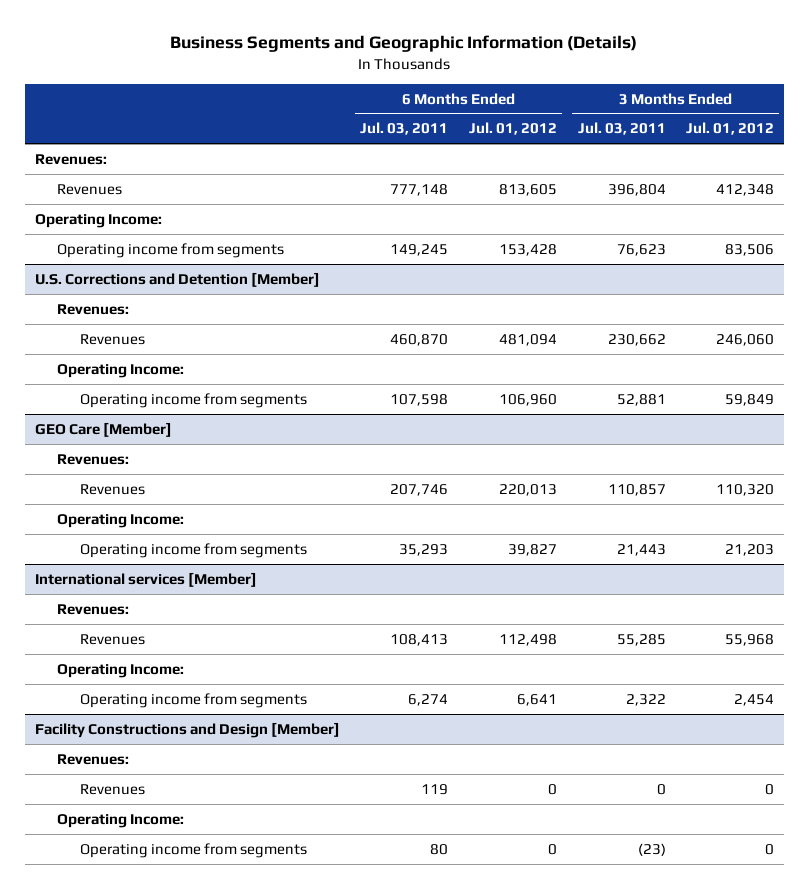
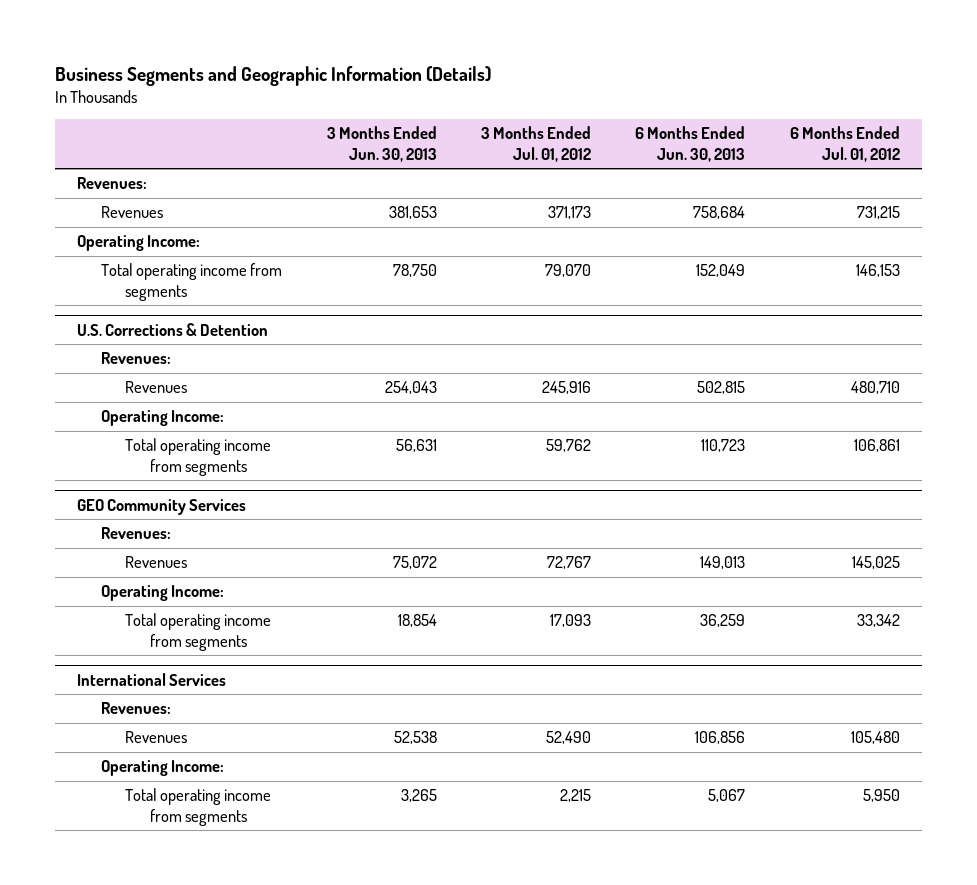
- | 6 Months Ended Jul. 03, 2011 | 6 Months Ended Jul. 01, 2012 | 3 Months Ended Jul. 03, 2011 | 3 Months Ended Jul. 01, 2012
+ | 3 Months Ended Jun. 30, 2013 | 3 Months Ended Jul. 01, 2012 | 6 Months Ended Jun. 30, 2013 | 6 Months Ended Jul. 01, 2012
- Revenues | 777,148 | 813,605 | 396,804 | 412,348
- Operating Income:
- Operating income from segments | 149,245 | 153,428 | 76,623 | 83,506
- U.S. Corrections and Detention [Member]
- Revenues:
- Revenues | 460,870 | 481,094 | 230,662 | 246,060
+ Revenues | 381,653 | 371,173 | 758,684 | 731,215
- Operating income from segments | 107,598 | 106,960 | 52,881 | 59,849
- GEO Care [Member]
+ Total operating income from segments | 78,750 | 79,070 | 152,049 | 146,153
+ U.S. Corrections & Detention
- Revenues | 207,746 | 220,013 | 110,857 | 110,320
+ Revenues | 254,043 | 245,916 | 502,815 | 480,710
- Operating income from segments | 35,293 | 39,827 | 21,443 | 21,203
- International services [Member]
+ Total operating income from segments | 56,631 | 59,762 | 110,723 | 106,861
+ GEO Community Services
- Revenues | 108,413 | 112,498 | 55,285 | 55,968
+ Revenues | 75,072 | 72,767 | 149,013 | 145,025
- Operating income from segments | 6,274 | 6,641 | 2,322 | 2,454
- Facility Constructions and Design [Member]
+ Total operating income from segments | 18,854 | 17,093 | 36,259 | 33,342
+ International Services
- Revenues | 119 | 0 | 0 | 0
+ Revenues | 52,538 | 52,490 | 106,856 | 105,480
- Operating income from segments | 80 | 0 | (23) | 0
+ Total operating income from segments | 3,265 | 2,215 | 5,067 | 5,950

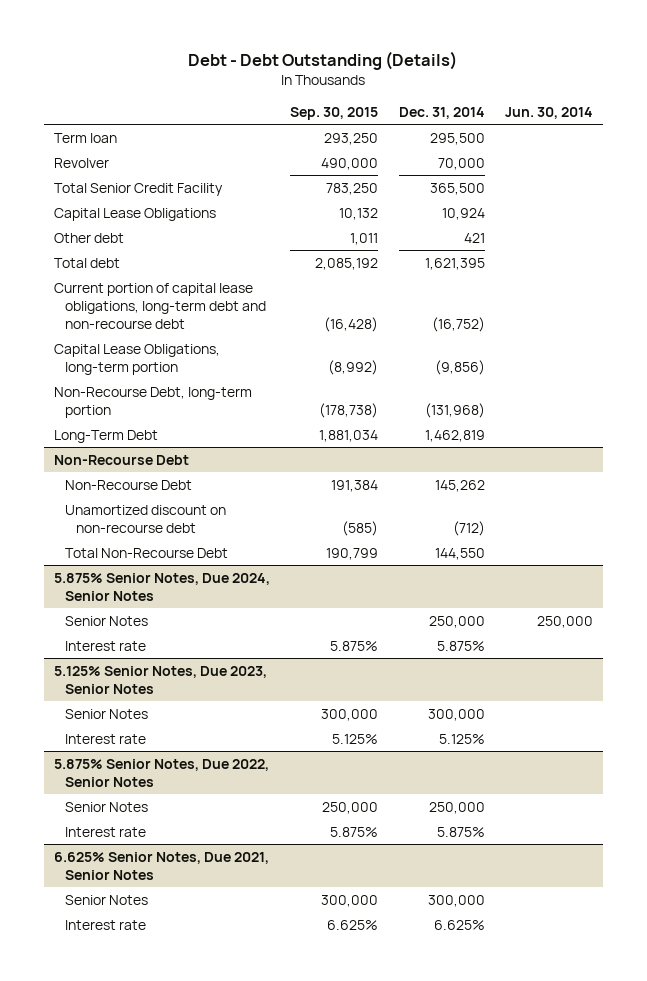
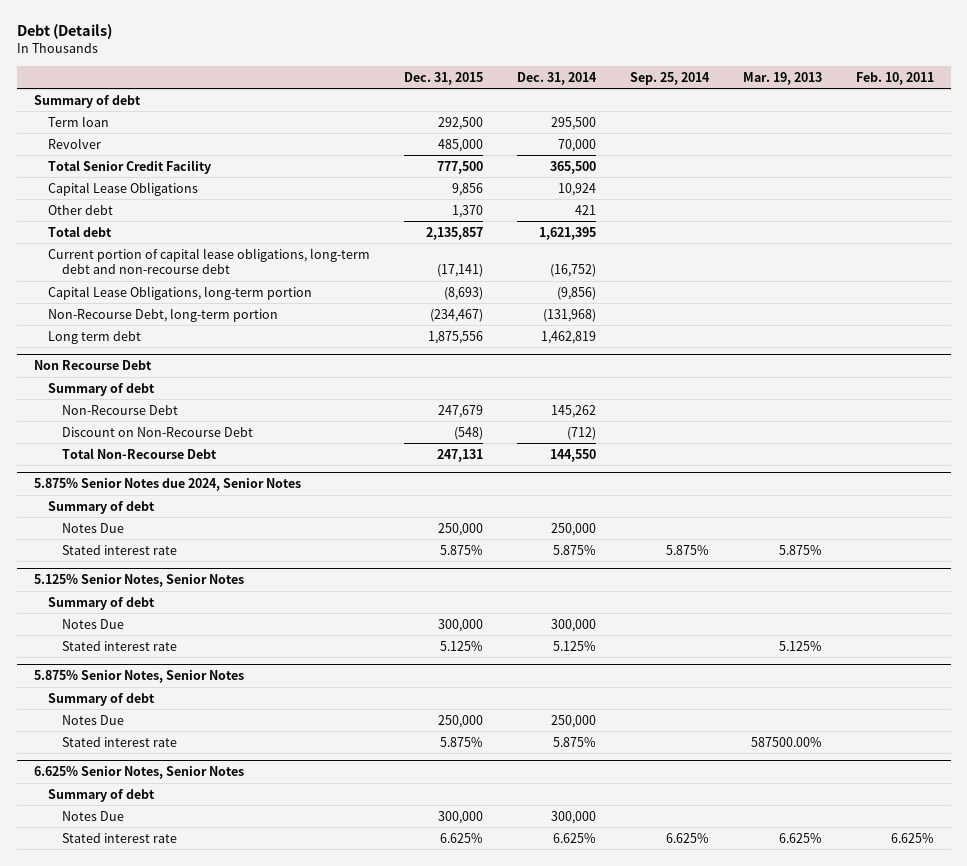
- Debt - Debt Outstanding (Details)
+ Debt (Details)
- | Sep. 30, 2015 | Dec. 31, 2014 | Jun. 30, 2014
+ | Dec. 31, 2015 | Dec. 31, 2014 | Sep. 25, 2014 | Mar. 19, 2013 | Feb. 10, 2011
+ Summary of debt
- Long-Term Debt | 1,881,034 | 1,462,819 |
- Non-Recourse Debt
+ Long term debt | 1,875,556 | 1,462,819 | | |
+ Non Recourse Debt
+ Summary of debt
- Unamortized discount on non-recourse debt | (585) | (712) |
+ Discount on Non-Recourse Debt | (548) | (712) | | |
- 5.875% Senior Notes, Due 2024, Senior Notes
- Senior Notes | | 250,000 | 250,000
- Interest rate | 5.875% | 5.875% |
- 5.125% Senior Notes, Due 2023, Senior Notes
- Senior Notes | 300,000 | 300,000 |
- Interest rate | 5.125% | 5.125% |
- 5.875% Senior Notes, Due 2022, Senior Notes
- Senior Notes | 250,000 | 250,000 |
- Interest rate | 5.875% | 5.875% |
- 6.625% Senior Notes, Due 2021, Senior Notes
- Senior Notes | 300,000 | 300,000 |
- Interest rate | 6.625% | 6.625% |
+ 5.875% Senior Notes due 2024, Senior Notes
+ Summary of debt
+ Notes Due | 250,000 | 250,000 | | |
+ Stated interest rate | 5.875% | 5.875% | 5.875% | 5.875% |
+ 5.125% Senior Notes, Senior Notes
+ Summary of debt
+ Notes Due | 300,000 | 300,000 | | |
+ Stated interest rate | 5.125% | 5.125% | | 5.125% |
+ 5.875% Senior Notes, Senior Notes
+ Summary of debt
+ Notes Due | 250,000 | 250,000 | | |
+ Stated interest rate | 5.875% | 5.875% | | 587500.00% |
+ 6.625% Senior Notes, Senior Notes
+ Summary of debt
+ Notes Due | 300,000 | 300,000 | | |
+ Stated interest rate | 6.625% | 6.625% | 6.625% | 6.625% | 6.625%

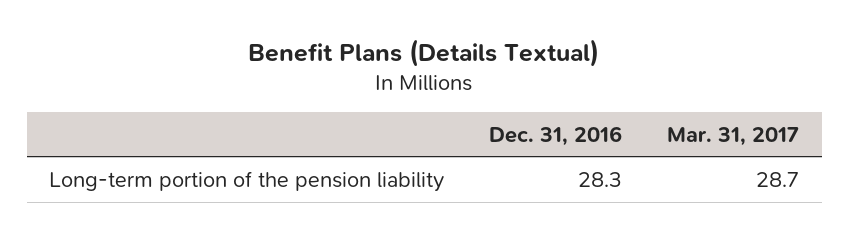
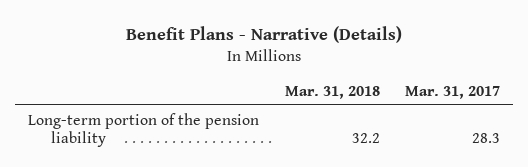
- Benefit Plans (Details Textual)
+ Benefit Plans - Narrative (Details)
- | Dec. 31, 2016 | Mar. 31, 2017
+ | Mar. 31, 2018 | Mar. 31, 2017
- Long-term portion of the pension liability | 28.3 | 28.7
+ Long-term portion of the pension liability | 32.2 | 28.3

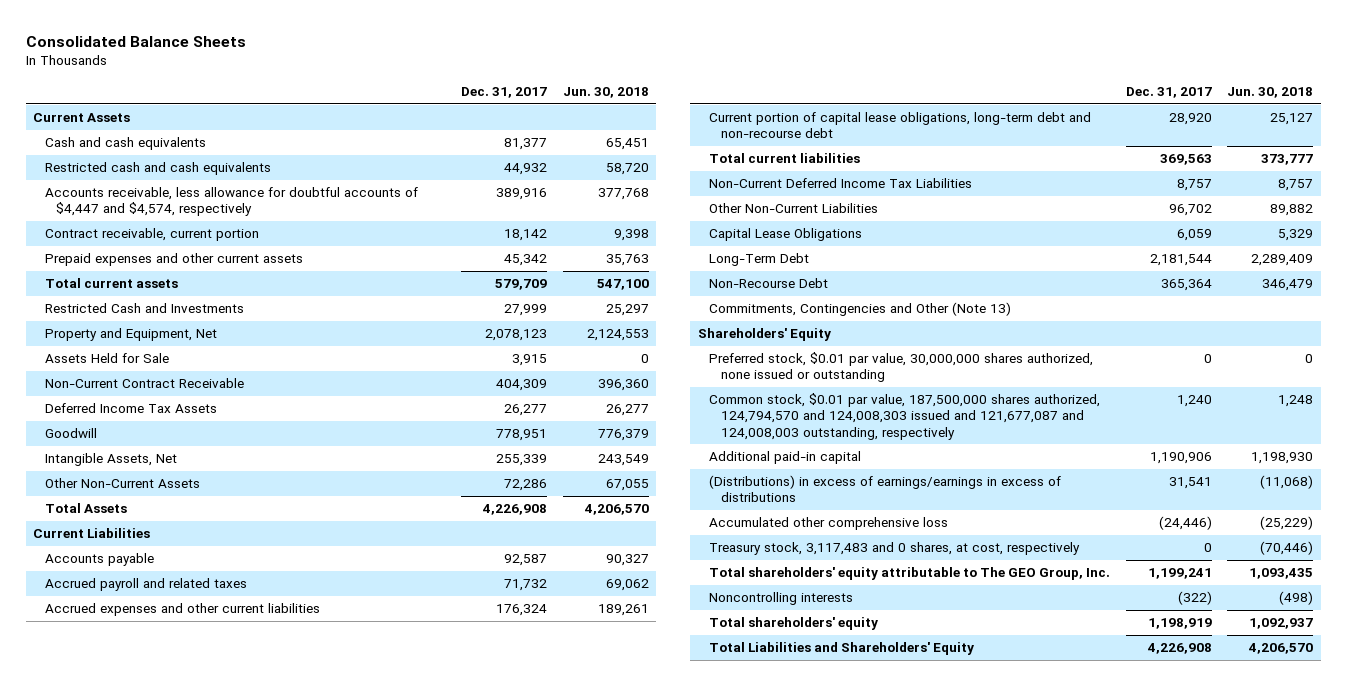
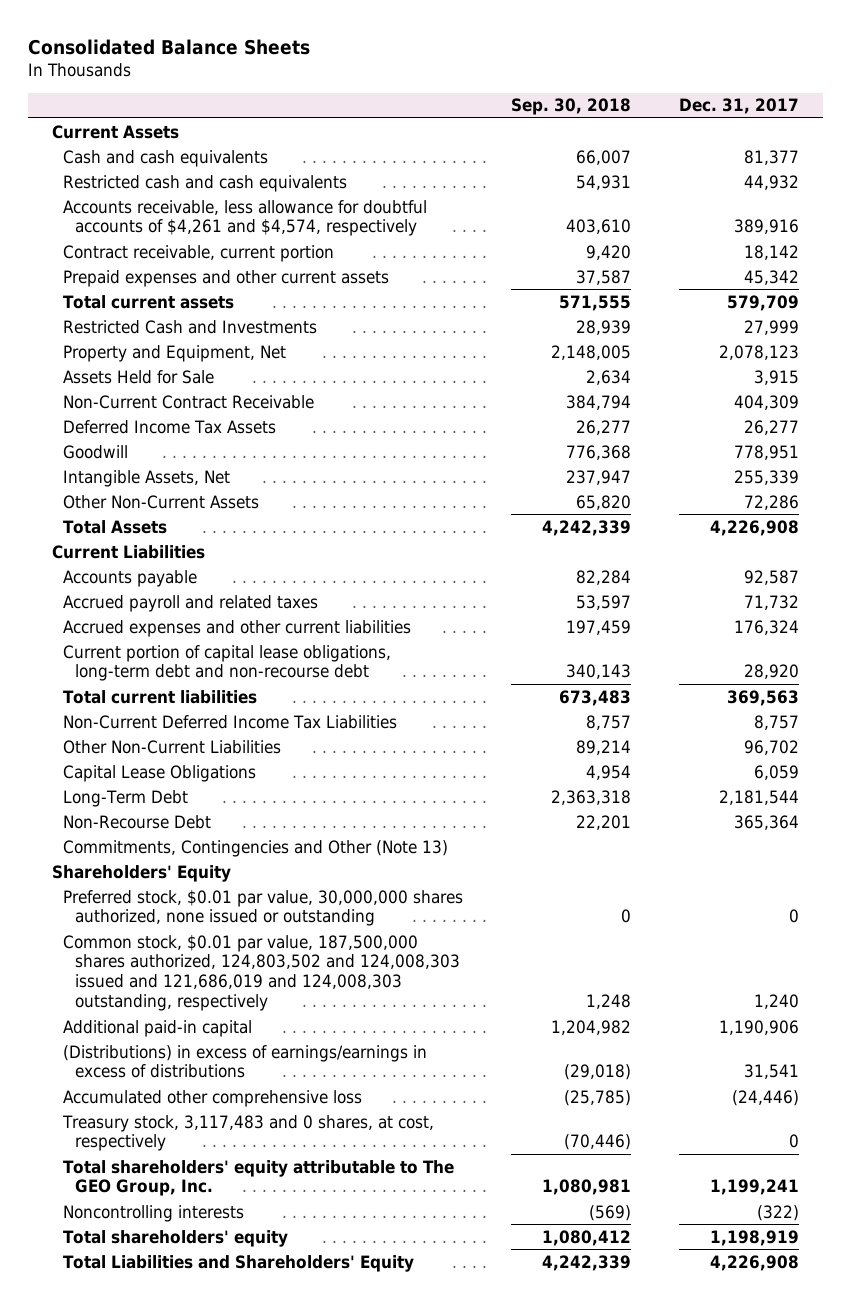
- | Dec. 31, 2017 | Jun. 30, 2018
+ | Sep. 30, 2018 | Dec. 31, 2017
- Accounts receivable, less allowance for doubtful accounts of $4,447 and $4,574, respectively | 389,916 | 377,768
+ Accounts receivable, less allowance for doubtful accounts of $4,261 and $4,574, respectively | 403,610 | 389,916
- Common stock, $0.01 par value, 187,500,000 shares authorized, 124,794,570 and 124,008,303 issued and 121,677,087 and 124,008,003 outstanding, respectively | 1,240 | 1,248
+ Common stock, $0.01 par value, 187,500,000 shares authorized, 124,803,502 and 124,008,303 issued and 121,686,019 and 124,008,303 outstanding, respectively | 1,248 | 1,240

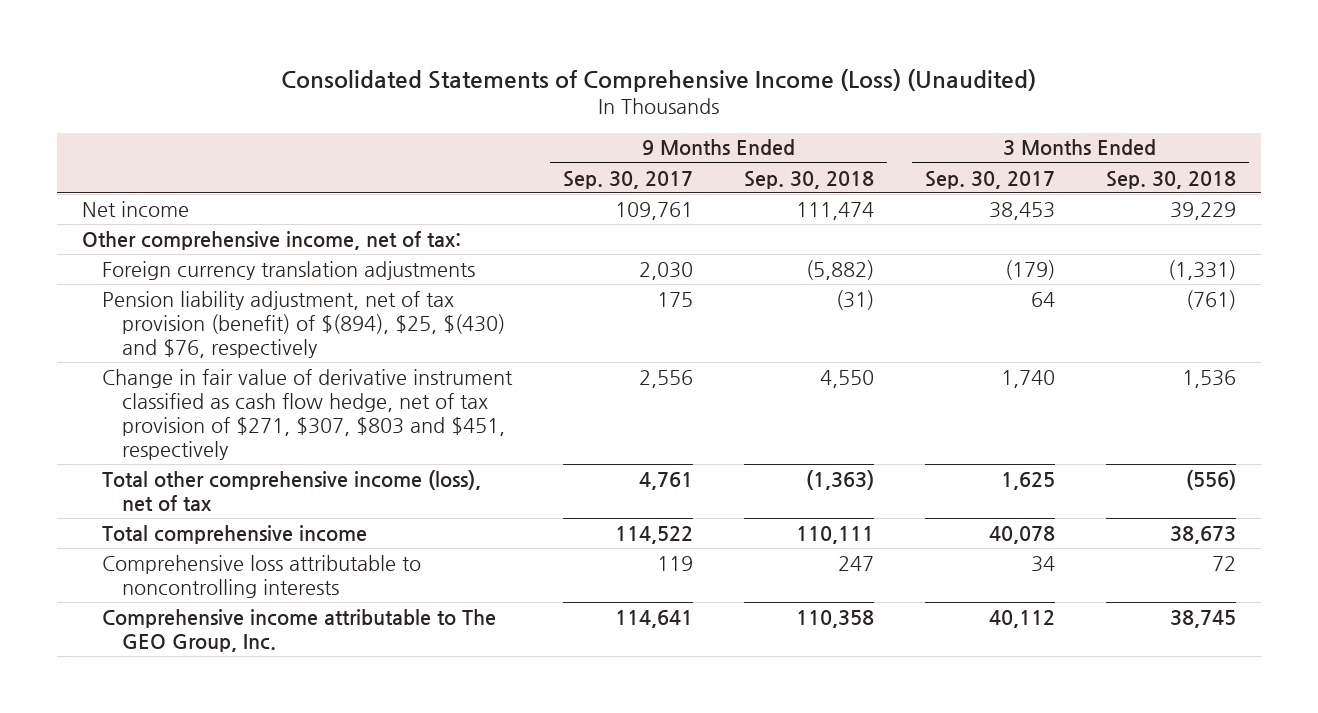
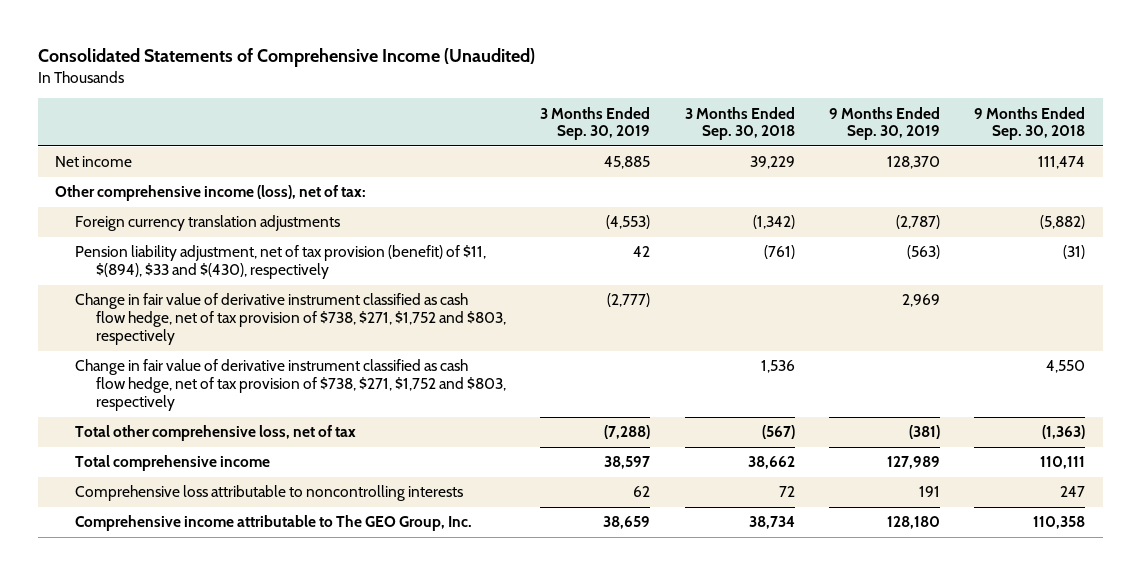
- Consolidated Statements of Comprehensive Income (Loss) (Unaudited)
+ Consolidated Statements of Comprehensive Income (Unaudited)
- | 9 Months Ended Sep. 30, 2017 | 9 Months Ended Sep. 30, 2018 | 3 Months Ended Sep. 30, 2017 | 3 Months Ended Sep. 30, 2018
+ | 3 Months Ended Sep. 30, 2019 | 3 Months Ended Sep. 30, 2018 | 9 Months Ended Sep. 30, 2019 | 9 Months Ended Sep. 30, 2018
- Other comprehensive income, net of tax:
- Foreign currency translation adjustments | 2,030 | (5,882) | (179) | (1,331)
- Pension liability adjustment, net of tax provision (benefit) of $(894), $25, $(430) and $76, respectively | 175 | (31) | 64 | (761)
- Change in fair value of derivative instrument classified as cash flow hedge, net of tax provision of $271, $307, $803 and $451, respectively | 2,556 | 4,550 | 1,740 | 1,536
- Total other comprehensive income (loss), net of tax | 4,761 | (1,363) | 1,625 | (556)
- Total comprehensive income | 114,522 | 110,111 | 40,078 | 38,673
+ Other comprehensive income (loss), net of tax:
+ Foreign currency translation adjustments | (4,553) | (1,342) | (2,787) | (5,882)
+ Pension liability adjustment, net of tax provision (benefit) of $11, $(894), $33 and $(430), respectively | 42 | (761) | (563) | (31)
+ Change in fair value of derivative instrument classified as cash flow hedge, net of tax provision of $738, $271, $1,752 and $803, respectively | (2,777) | | 2,969 |
+ Change in fair value of derivative instrument classified as cash flow hedge, net of tax provision of $738, $271, $1,752 and $803, respectively | | 1,536 | | 4,550
+ Total other comprehensive loss, net of tax | (7,288) | (567) | (381) | (1,363)
+ Total comprehensive income | 38,597 | 38,662 | 127,989 | 110,111
- Comprehensive income attributable to The GEO Group, Inc. | 114,641 | 110,358 | 40,112 | 38,745
+ Comprehensive income attributable to The GEO Group, Inc. | 38,659 | 38,734 | 128,180 | 110,358

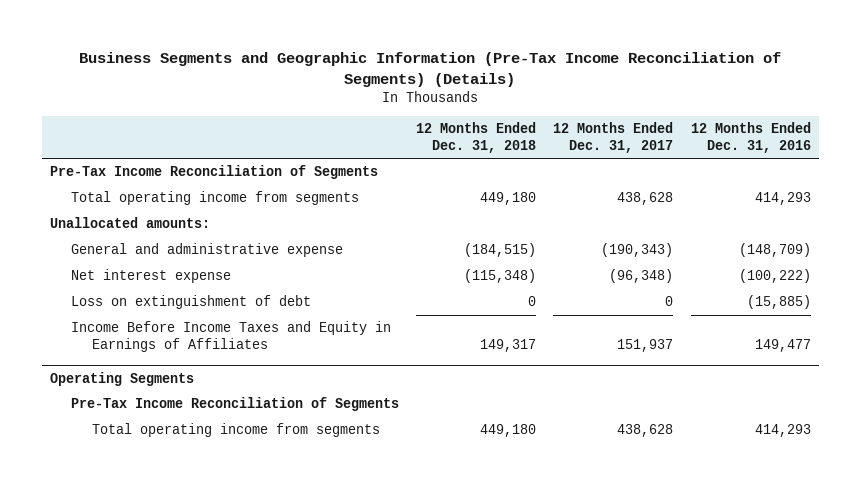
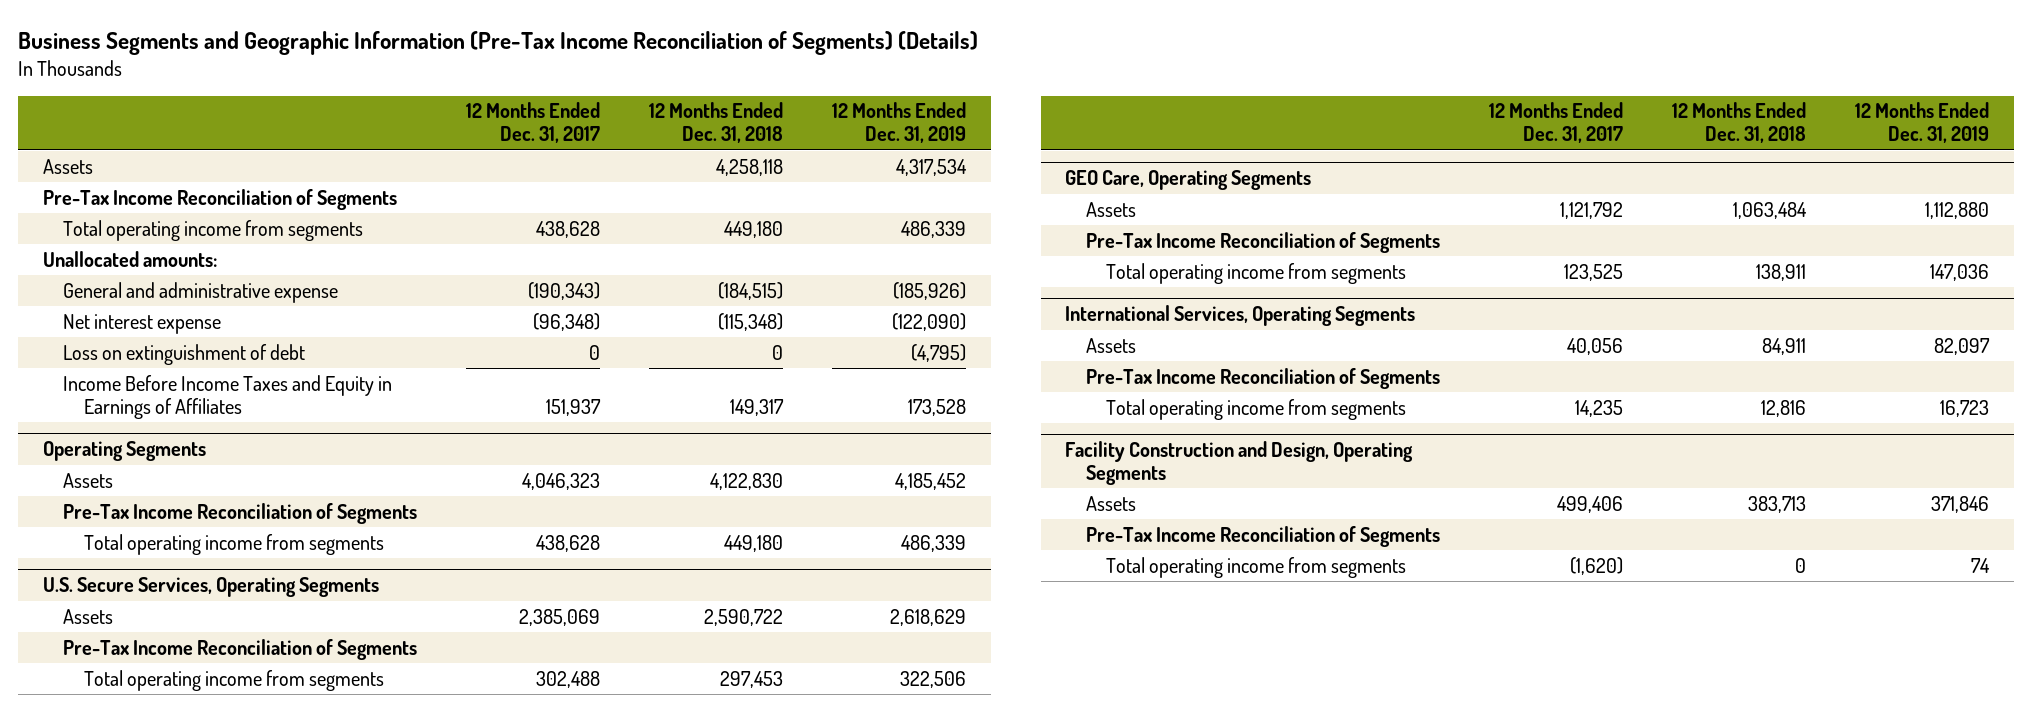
- | 12 Months Ended Dec. 31, 2018 | 12 Months Ended Dec. 31, 2017 | 12 Months Ended Dec. 31, 2016
+ | 12 Months Ended Dec. 31, 2017 | 12 Months Ended Dec. 31, 2018 | 12 Months Ended Dec. 31, 2019
+ Assets | | 4,258,118 | 4,317,534
@ Operating Segments
+ Assets | 4,046,323 | 4,122,830 | 4,185,452
+ U.S. Secure Services, Operating Segments
+ Assets | 2,385,069 | 2,590,722 | 2,618,629
+ Pre-Tax Income Reconciliation of Segments
+ Total operating income from segments | 302,488 | 297,453 | 322,506
+ GEO Care, Operating Segments
+ Assets | 1,121,792 | 1,063,484 | 1,112,880
+ Pre-Tax Income Reconciliation of Segments
+ Total operating income from segments | 123,525 | 138,911 | 147,036
+ International Services, Operating Segments
+ Assets | 40,056 | 84,911 | 82,097
+ Pre-Tax Income Reconciliation of Segments
+ Total operating income from segments | 14,235 | 12,816 | 16,723
+ Facility Construction and Design, Operating Segments
+ Assets | 499,406 | 383,713 | 371,846
+ Pre-Tax Income Reconciliation of Segments
+ Total operating income from segments | (1,620) | 0 | 74

